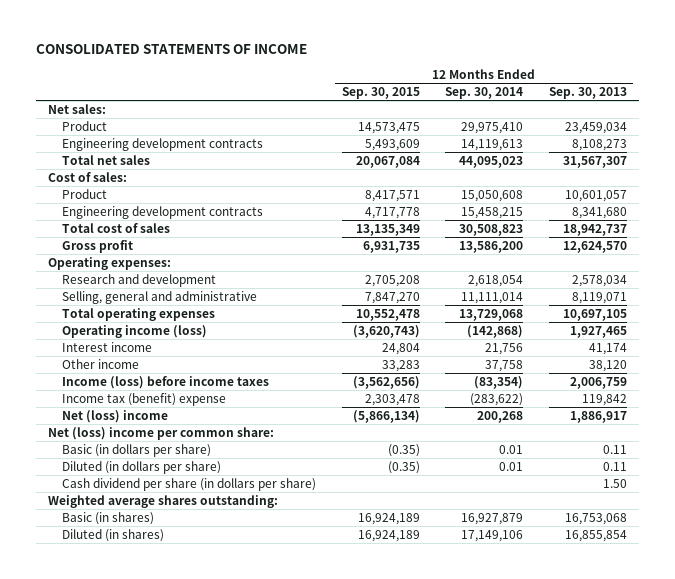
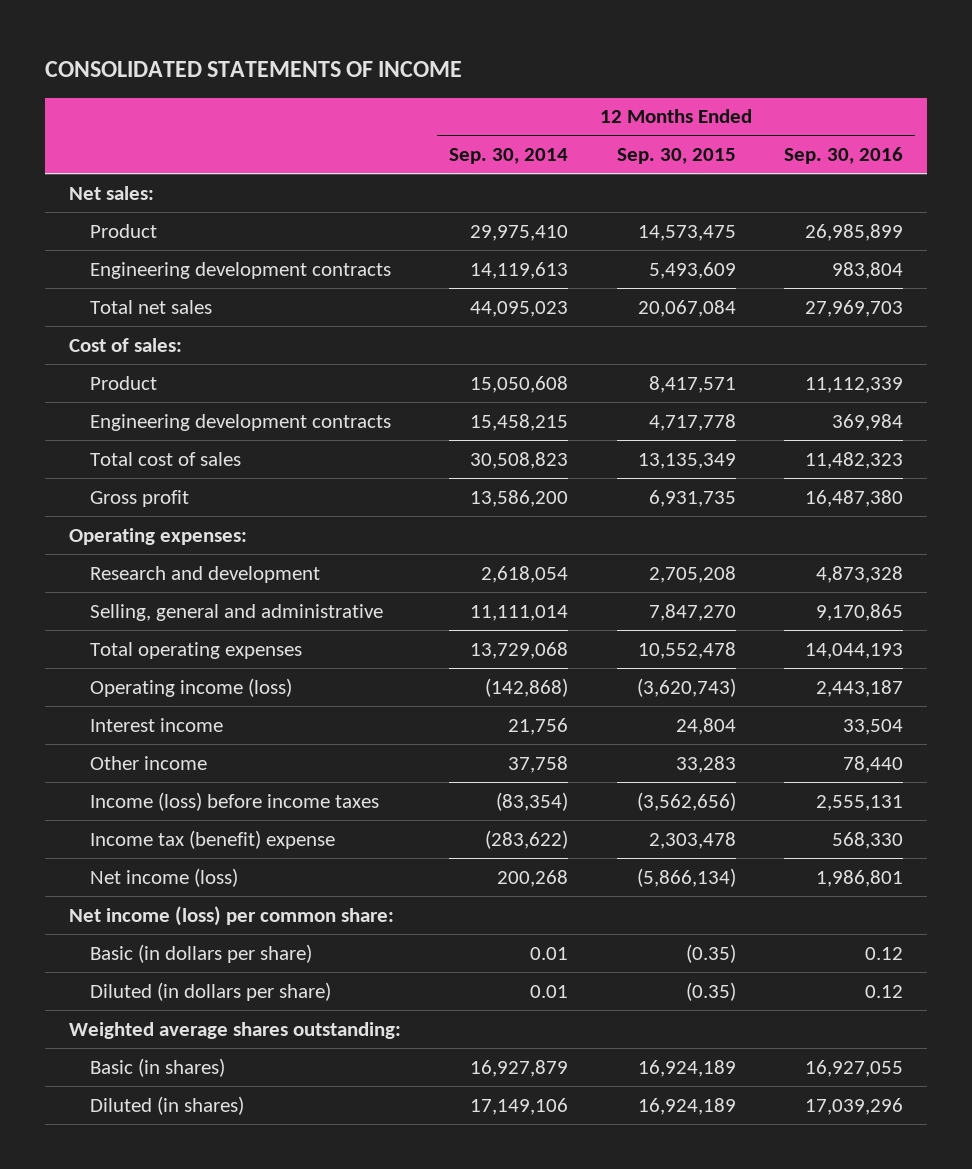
- | 12 Months Ended Sep. 30, 2015 | 12 Months Ended Sep. 30, 2014 | 12 Months Ended Sep. 30, 2013
+ | 12 Months Ended Sep. 30, 2014 | 12 Months Ended Sep. 30, 2015 | 12 Months Ended Sep. 30, 2016
- Net (loss) income | (5,866,134) | 200,268 | 1,886,917
- Net (loss) income per common share:
+ Net income (loss) | 200,268 | (5,866,134) | 1,986,801
+ Net income (loss) per common share:
- Cash dividend per share (in dollars per share) | | | 1.50

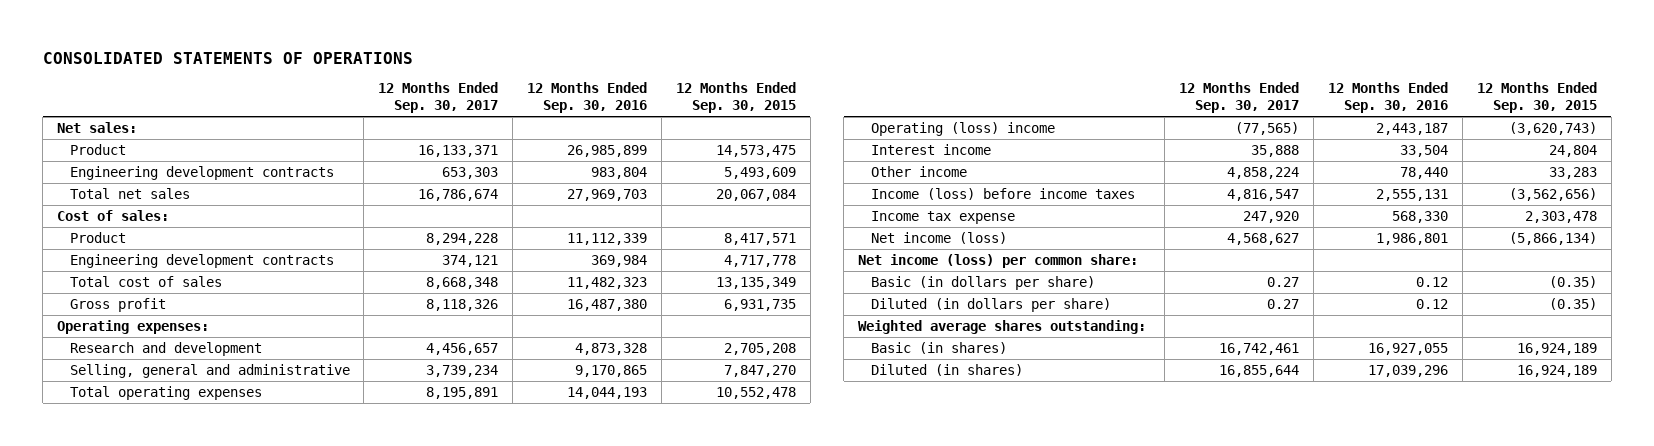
- CONSOLIDATED STATEMENTS OF INCOME
+ CONSOLIDATED STATEMENTS OF OPERATIONS
- | 12 Months Ended Sep. 30, 2014 | 12 Months Ended Sep. 30, 2015 | 12 Months Ended Sep. 30, 2016
+ | 12 Months Ended Sep. 30, 2017 | 12 Months Ended Sep. 30, 2016 | 12 Months Ended Sep. 30, 2015
- Operating income (loss) | (142,868) | (3,620,743) | 2,443,187
+ Operating (loss) income | (77,565) | 2,443,187 | (3,620,743)
- Income tax (benefit) expense | (283,622) | 2,303,478 | 568,330
+ Income tax expense | 247,920 | 568,330 | 2,303,478

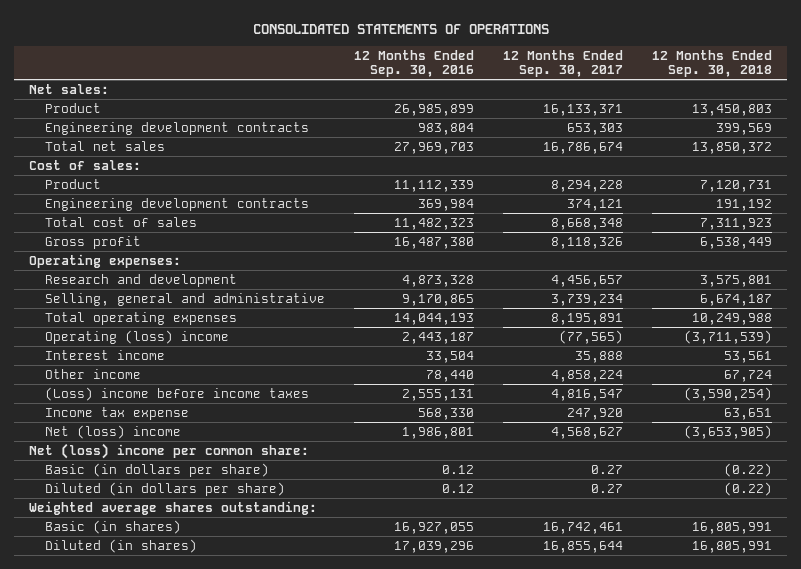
- | 12 Months Ended Sep. 30, 2017 | 12 Months Ended Sep. 30, 2016 | 12 Months Ended Sep. 30, 2015
+ | 12 Months Ended Sep. 30, 2016 | 12 Months Ended Sep. 30, 2017 | 12 Months Ended Sep. 30, 2018
- Income (loss) before income taxes | 4,816,547 | 2,555,131 | (3,562,656)
+ (Loss) income before income taxes | 2,555,131 | 4,816,547 | (3,590,254)
- Net income (loss) | 4,568,627 | 1,986,801 | (5,866,134)
- Net income (loss) per common share:
+ Net (loss) income | 1,986,801 | 4,568,627 | (3,653,905)
+ Net (loss) income per common share:

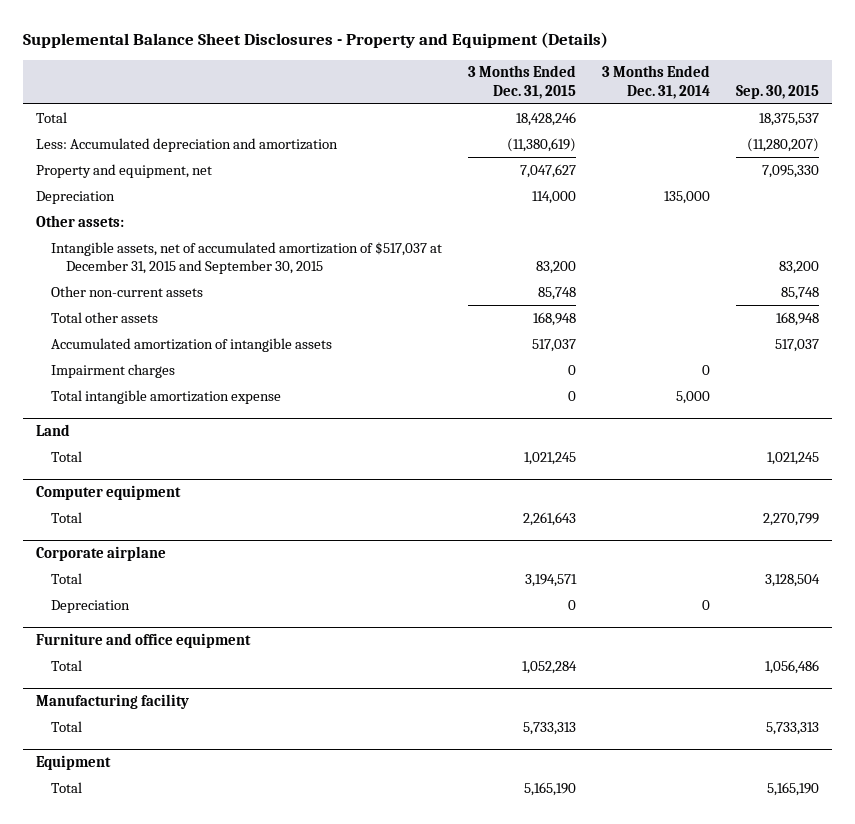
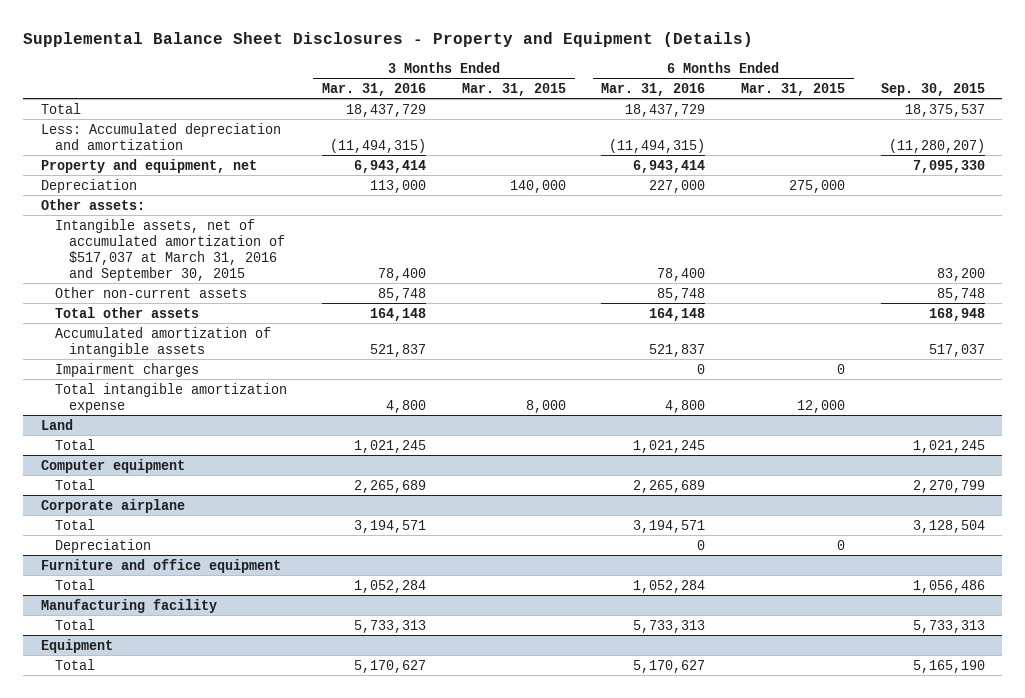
- | 3 Months Ended Dec. 31, 2015 | 3 Months Ended Dec. 31, 2014 | Sep. 30, 2015
+ | 3 Months Ended Mar. 31, 2016 | 3 Months Ended Mar. 31, 2015 | 6 Months Ended Mar. 31, 2016 | 6 Months Ended Mar. 31, 2015 | Sep. 30, 2015
- Intangible assets, net of accumulated amortization of $517,037 at December 31, 2015 and September 30, 2015 | 83,200 | | 83,200
+ Intangible assets, net of accumulated amortization of $517,037 at March 31, 2016 and September 30, 2015 | 78,400 | | 78,400 | | 83,200

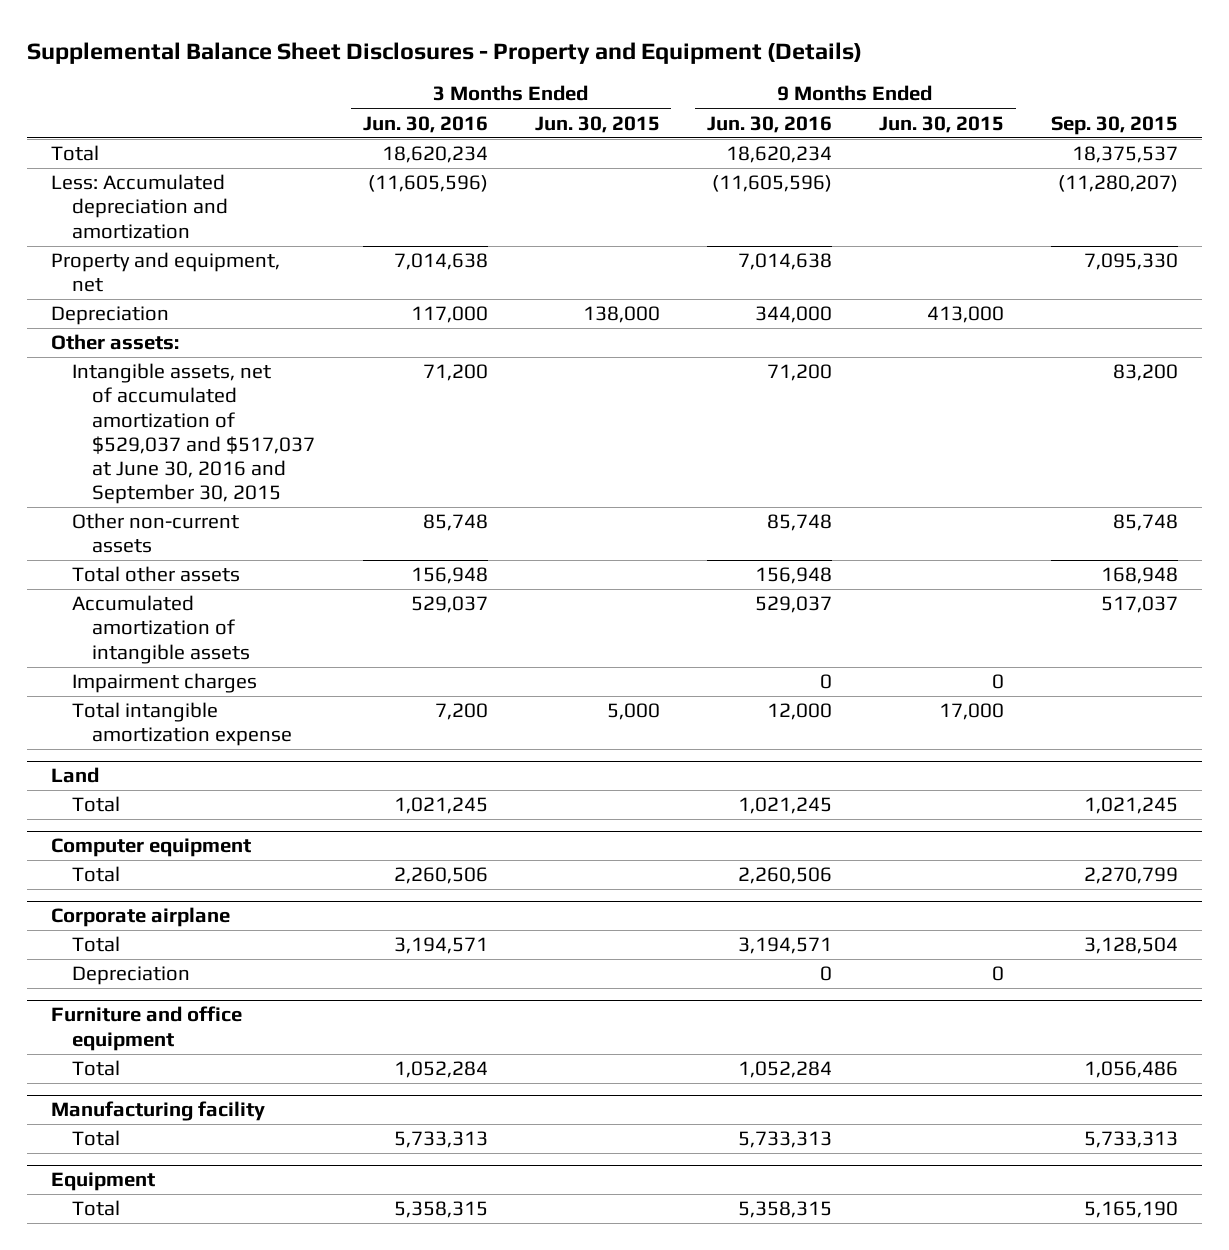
- | 3 Months Ended Mar. 31, 2016 | 3 Months Ended Mar. 31, 2015 | 6 Months Ended Mar. 31, 2016 | 6 Months Ended Mar. 31, 2015 | Sep. 30, 2015
+ | 3 Months Ended Jun. 30, 2016 | 3 Months Ended Jun. 30, 2015 | 9 Months Ended Jun. 30, 2016 | 9 Months Ended Jun. 30, 2015 | Sep. 30, 2015
- Intangible assets, net of accumulated amortization of $517,037 at March 31, 2016 and September 30, 2015 | 78,400 | | 78,400 | | 83,200
+ Intangible assets, net of accumulated amortization of $529,037 and $517,037 at June 30, 2016 and September 30, 2015 | 71,200 | | 71,200 | | 83,200

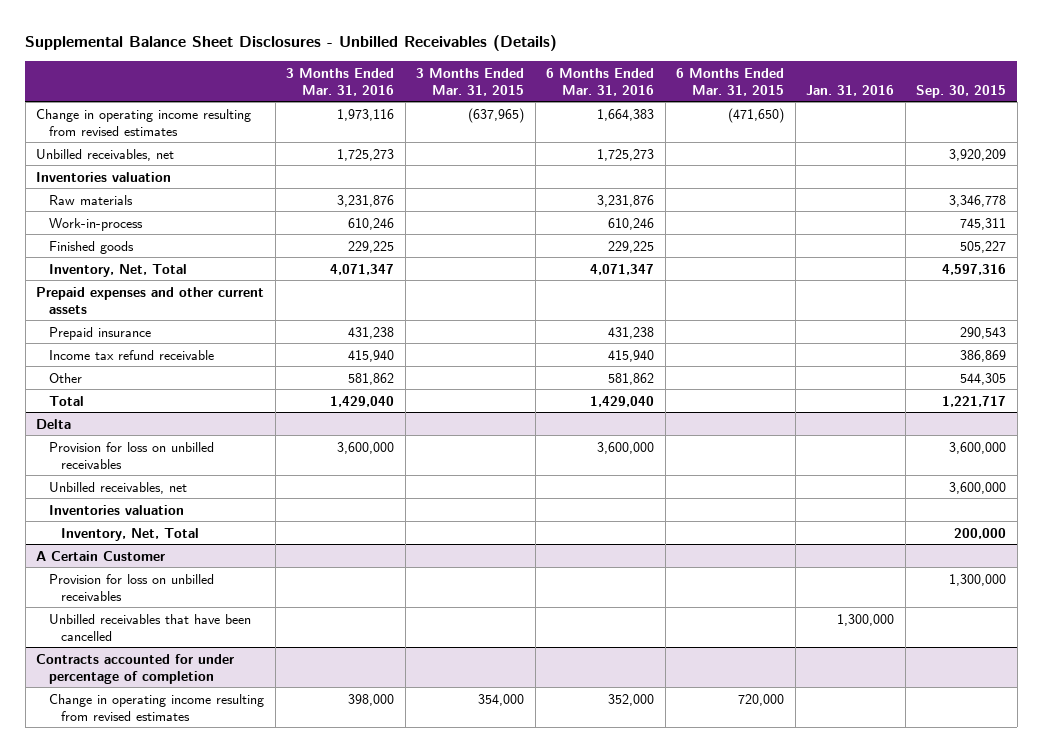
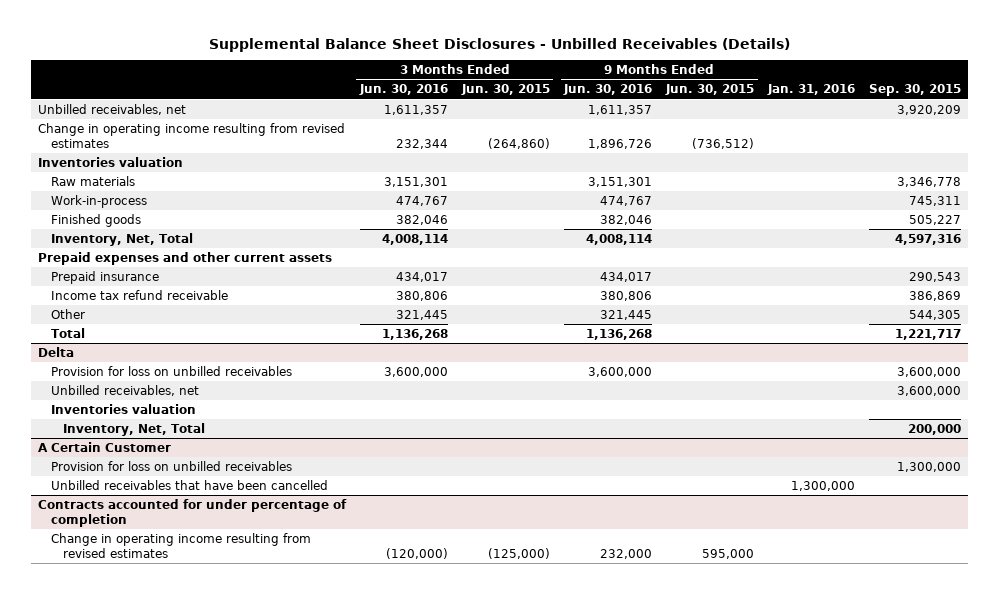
- | 3 Months Ended Mar. 31, 2016 | 3 Months Ended Mar. 31, 2015 | 6 Months Ended Mar. 31, 2016 | 6 Months Ended Mar. 31, 2015 | Jan. 31, 2016 | Sep. 30, 2015
+ | 3 Months Ended Jun. 30, 2016 | 3 Months Ended Jun. 30, 2015 | 9 Months Ended Jun. 30, 2016 | 9 Months Ended Jun. 30, 2015 | Jan. 31, 2016 | Sep. 30, 2015
moved down: Change in operating income resulting from revised estimates | 232,344 | (264,860) | 1,896,726 | (736,512) | |

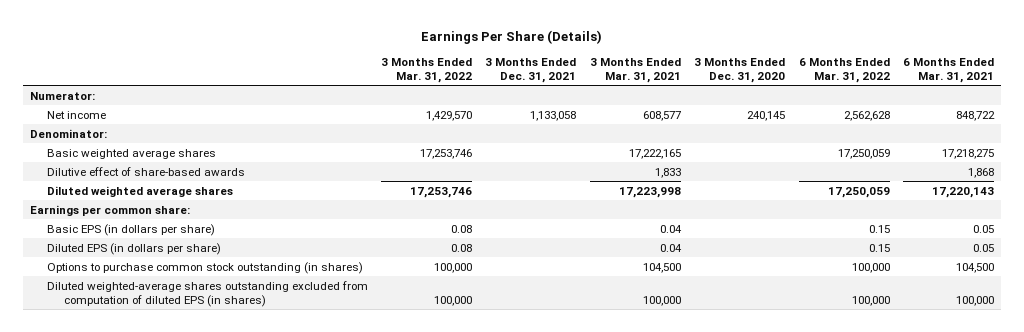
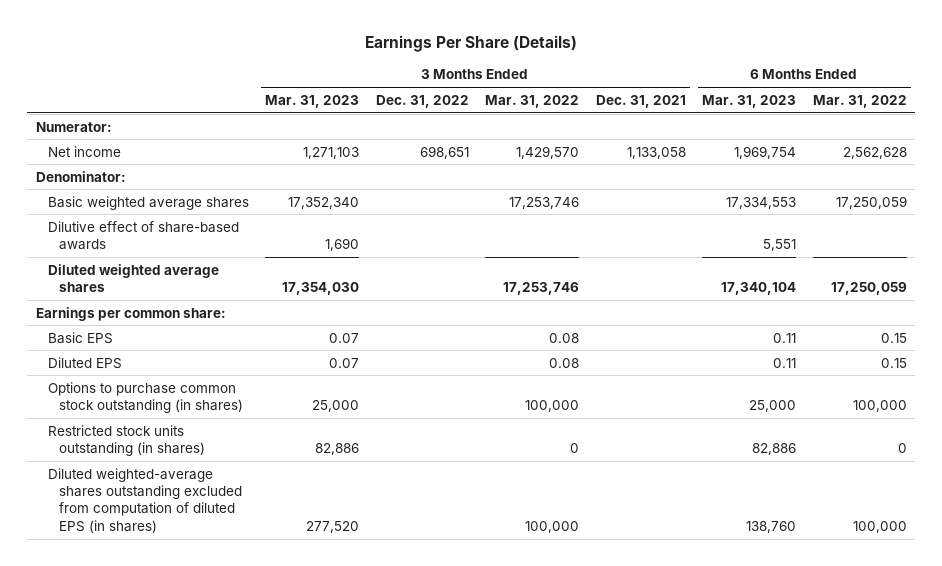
- | 3 Months Ended Mar. 31, 2022 | 3 Months Ended Dec. 31, 2021 | 3 Months Ended Mar. 31, 2021 | 3 Months Ended Dec. 31, 2020 | 6 Months Ended Mar. 31, 2022 | 6 Months Ended Mar. 31, 2021
+ | 3 Months Ended Mar. 31, 2023 | 3 Months Ended Dec. 31, 2022 | 3 Months Ended Mar. 31, 2022 | 3 Months Ended Dec. 31, 2021 | 6 Months Ended Mar. 31, 2023 | 6 Months Ended Mar. 31, 2022
- Basic EPS (in dollars per share) | 0.08 | | 0.04 | | 0.15 | 0.05
- Diluted EPS (in dollars per share) | 0.08 | | 0.04 | | 0.15 | 0.05
+ Basic EPS | 0.07 | | 0.08 | | 0.11 | 0.15
+ Diluted EPS | 0.07 | | 0.08 | | 0.11 | 0.15
+ Restricted stock units outstanding (in shares) | 82,886 | | 0 | | 82,886 | 0

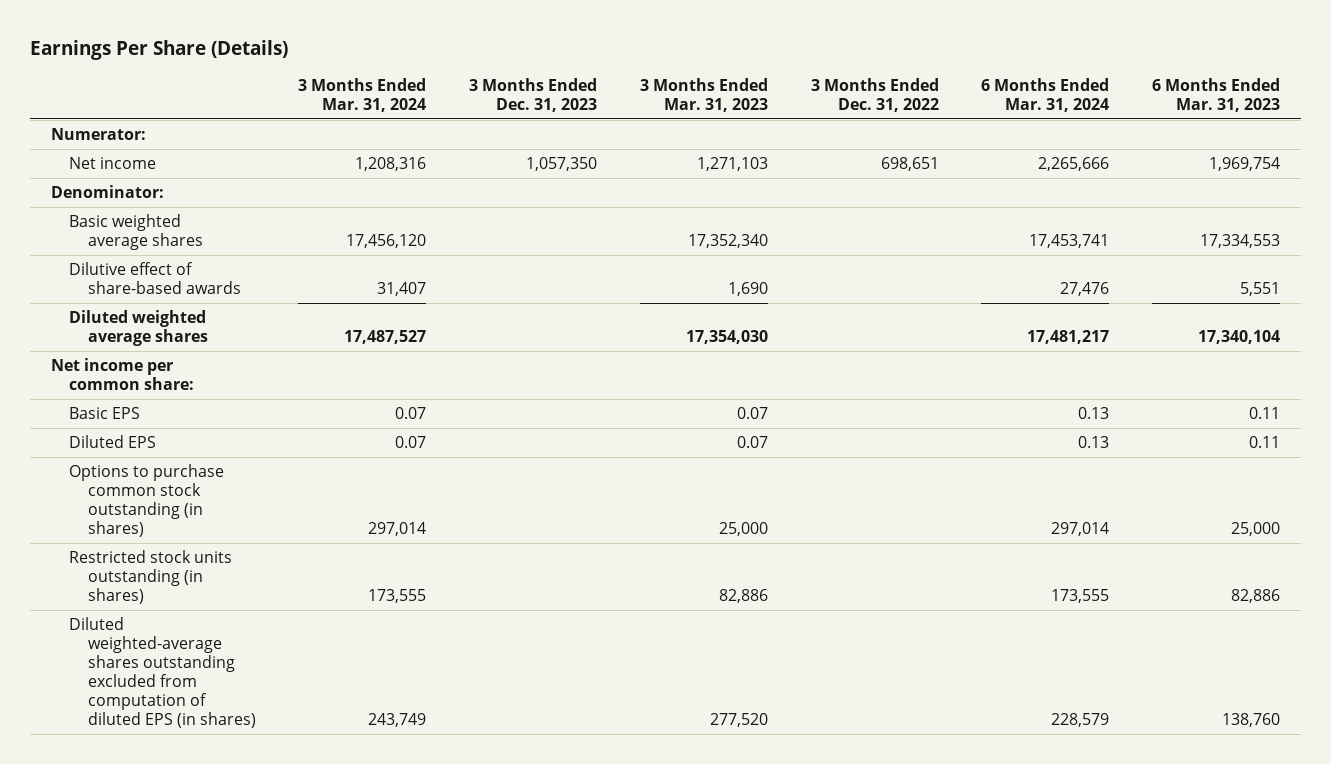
- | 3 Months Ended Mar. 31, 2023 | 3 Months Ended Dec. 31, 2022 | 3 Months Ended Mar. 31, 2022 | 3 Months Ended Dec. 31, 2021 | 6 Months Ended Mar. 31, 2023 | 6 Months Ended Mar. 31, 2022
+ | 3 Months Ended Mar. 31, 2024 | 3 Months Ended Dec. 31, 2023 | 3 Months Ended Mar. 31, 2023 | 3 Months Ended Dec. 31, 2022 | 6 Months Ended Mar. 31, 2024 | 6 Months Ended Mar. 31, 2023
- Earnings per common share:
+ Net income per common share:

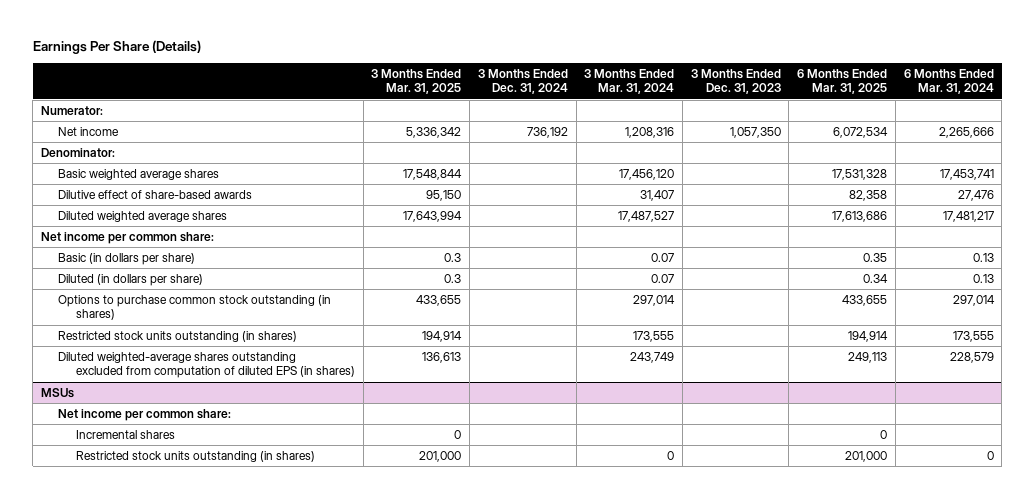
- | 3 Months Ended Mar. 31, 2024 | 3 Months Ended Dec. 31, 2023 | 3 Months Ended Mar. 31, 2023 | 3 Months Ended Dec. 31, 2022 | 6 Months Ended Mar. 31, 2024 | 6 Months Ended Mar. 31, 2023
+ | 3 Months Ended Mar. 31, 2025 | 3 Months Ended Dec. 31, 2024 | 3 Months Ended Mar. 31, 2024 | 3 Months Ended Dec. 31, 2023 | 6 Months Ended Mar. 31, 2025 | 6 Months Ended Mar. 31, 2024
- Basic EPS | 0.07 | | 0.07 | | 0.13 | 0.11
- Diluted EPS | 0.07 | | 0.07 | | 0.13 | 0.11
+ Basic (in dollars per share) | 0.3 | | 0.07 | | 0.35 | 0.13
+ Diluted (in dollars per share) | 0.3 | | 0.07 | | 0.34 | 0.13
+ MSUs
+ Net income per common share:
+ Incremental shares | 0 | | | | 0 |
+ Restricted stock units outstanding (in shares) | 201,000 | | 0 | | 201,000 | 0

